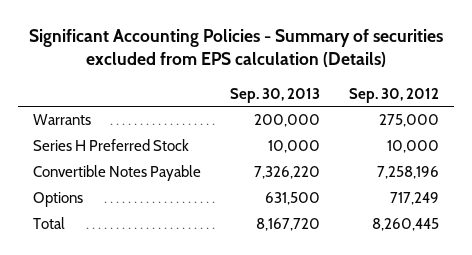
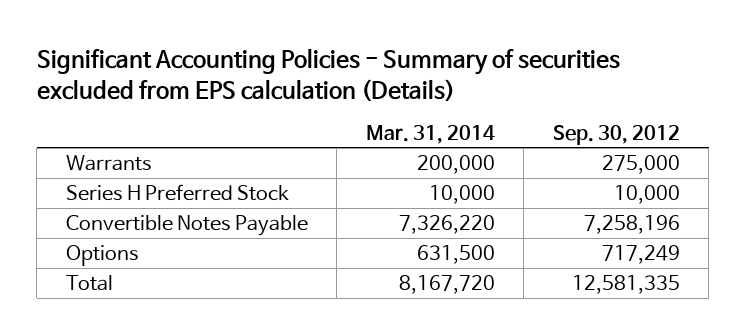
- | Sep. 30, 2013 | Sep. 30, 2012
+ | Mar. 31, 2014 | Sep. 30, 2012
- Total | 8,167,720 | 8,260,445
+ Total | 8,167,720 | 12,581,335

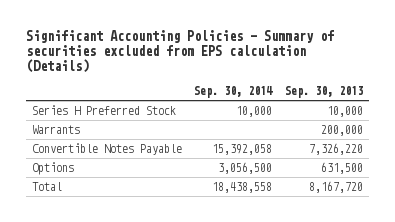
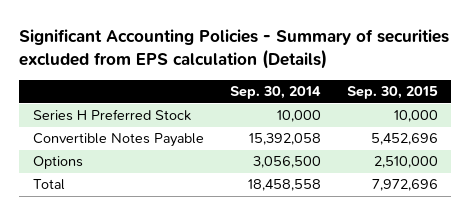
- | Sep. 30, 2014 | Sep. 30, 2013
+ | Sep. 30, 2014 | Sep. 30, 2015
- Warrants | | 200,000
- Total | 18,438,558 | 8,167,720
+ Total | 18,458,558 | 7,972,696

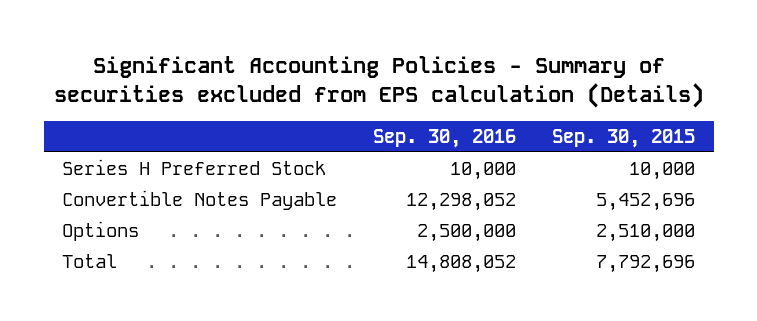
- | Sep. 30, 2014 | Sep. 30, 2015
+ | Sep. 30, 2016 | Sep. 30, 2015
- Total | 18,458,558 | 7,972,696
+ Total | 14,808,052 | 7,792,696

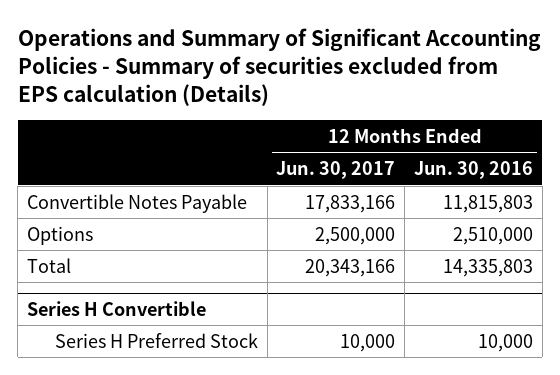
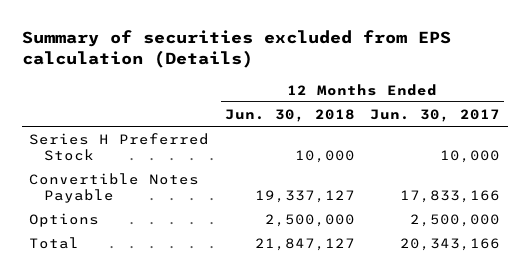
- Operations and Summary of Significant Accounting Policies - Summary of securities excluded from EPS calculation (Details)
+ Summary of securities excluded from EPS calculation (Details)
- | 12 Months Ended Jun. 30, 2017 | 12 Months Ended Jun. 30, 2016
+ | 12 Months Ended Jun. 30, 2018 | 12 Months Ended Jun. 30, 2017
+ Series H Preferred Stock | 10,000 | 10,000
- Series H Convertible
- Series H Preferred Stock | 10,000 | 10,000

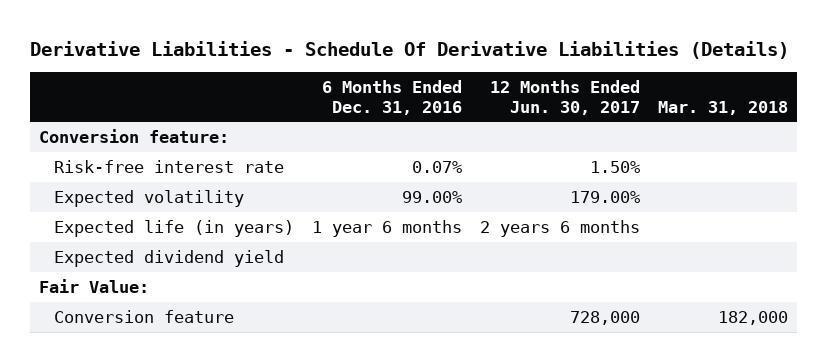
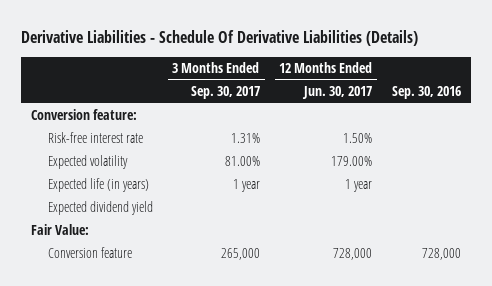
- | 6 Months Ended Dec. 31, 2016 | 12 Months Ended Jun. 30, 2017 | Mar. 31, 2018
+ | 3 Months Ended Sep. 30, 2017 | 12 Months Ended Jun. 30, 2017 | Sep. 30, 2016
- Expected life (in years) | 1 year 6 months | 2 years 6 months |
+ Expected life (in years) | 1 year | 1 year |

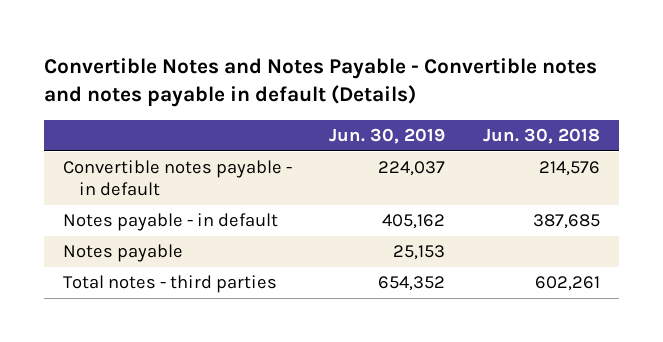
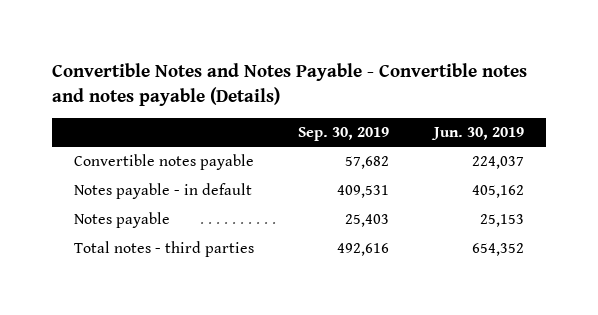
- Convertible Notes and Notes Payable - Convertible notes and notes payable in default (Details)
+ Convertible Notes and Notes Payable - Convertible notes and notes payable (Details)
- | Jun. 30, 2019 | Jun. 30, 2018
+ | Sep. 30, 2019 | Jun. 30, 2019
- Convertible notes payable - in default | 224,037 | 214,576
+ Convertible notes payable | 57,682 | 224,037

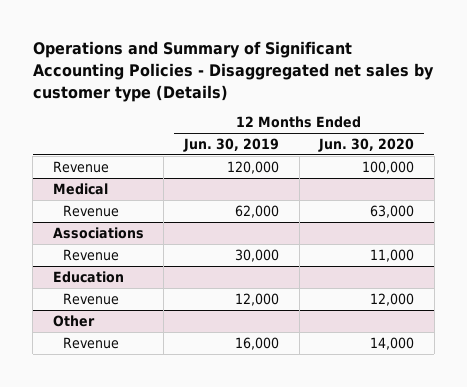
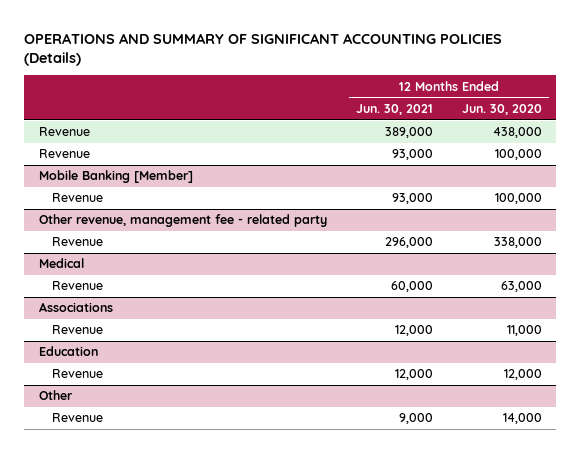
- Operations and Summary of Significant Accounting Policies - Disaggregated net sales by customer type (Details)
+ OPERATIONS AND SUMMARY OF SIGNIFICANT ACCOUNTING POLICIES (Details)
- | 12 Months Ended Jun. 30, 2019 | 12 Months Ended Jun. 30, 2020
+ | 12 Months Ended Jun. 30, 2021 | 12 Months Ended Jun. 30, 2020
+ Revenue | 389,000 | 438,000
+ Mobile Banking [Member]
+ Revenue | 93,000 | 100,000
+ Other revenue, management fee - related party
+ Revenue | 296,000 | 338,000

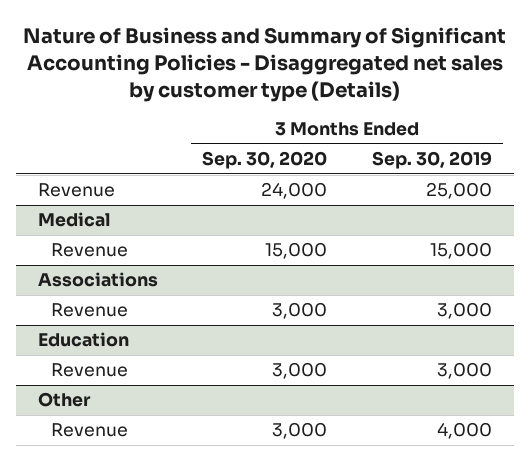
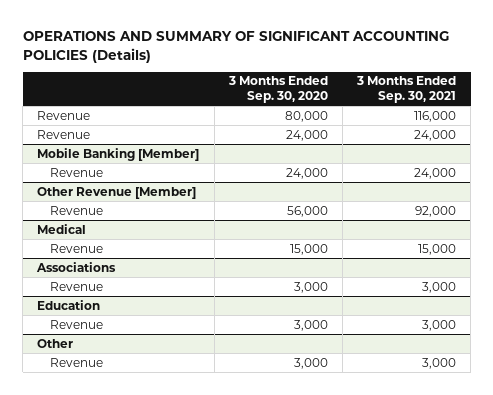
- Nature of Business and Summary of Significant Accounting Policies - Disaggregated net sales by customer type (Details)
+ OPERATIONS AND SUMMARY OF SIGNIFICANT ACCOUNTING POLICIES (Details)
- | 3 Months Ended Sep. 30, 2020 | 3 Months Ended Sep. 30, 2019
+ | 3 Months Ended Sep. 30, 2020 | 3 Months Ended Sep. 30, 2021
+ Revenue | 80,000 | 116,000
+ Mobile Banking [Member]
+ Revenue | 24,000 | 24,000
+ Other Revenue [Member]
+ Revenue | 56,000 | 92,000

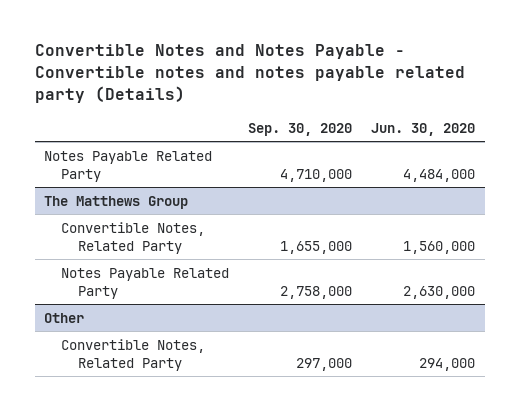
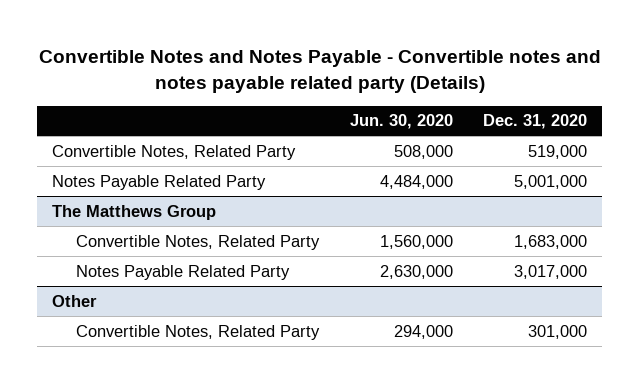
- | Sep. 30, 2020 | Jun. 30, 2020
+ | Jun. 30, 2020 | Dec. 31, 2020
+ Convertible Notes, Related Party | 508,000 | 519,000

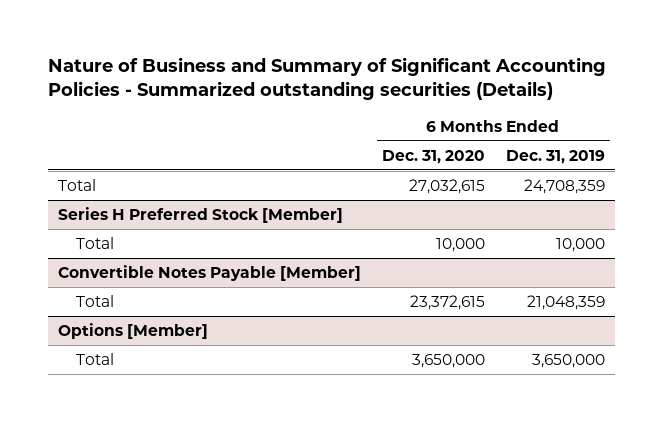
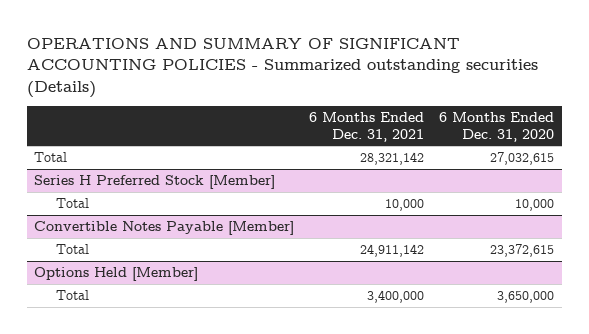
- Nature of Business and Summary of Significant Accounting Policies - Summarized outstanding securities (Details)
+ OPERATIONS AND SUMMARY OF SIGNIFICANT ACCOUNTING POLICIES - Summarized outstanding securities (Details)
- | 6 Months Ended Dec. 31, 2020 | 6 Months Ended Dec. 31, 2019
+ | 6 Months Ended Dec. 31, 2021 | 6 Months Ended Dec. 31, 2020
- Options [Member]
+ Options Held [Member]

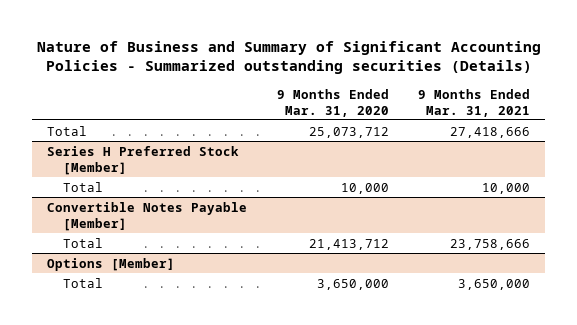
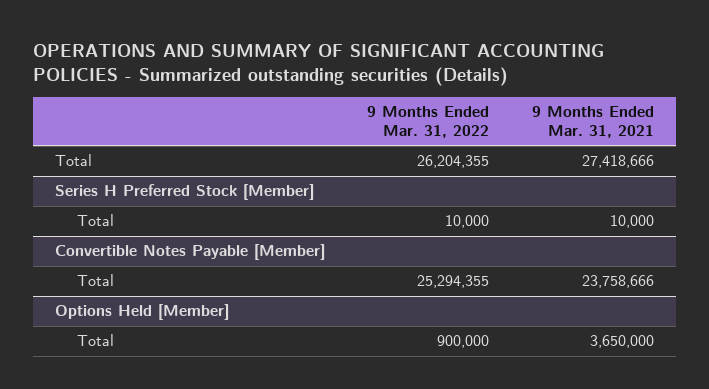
- Nature of Business and Summary of Significant Accounting Policies - Summarized outstanding securities (Details)
+ OPERATIONS AND SUMMARY OF SIGNIFICANT ACCOUNTING POLICIES - Summarized outstanding securities (Details)
- | 9 Months Ended Mar. 31, 2020 | 9 Months Ended Mar. 31, 2021
+ | 9 Months Ended Mar. 31, 2022 | 9 Months Ended Mar. 31, 2021
- Options [Member]
+ Options Held [Member]

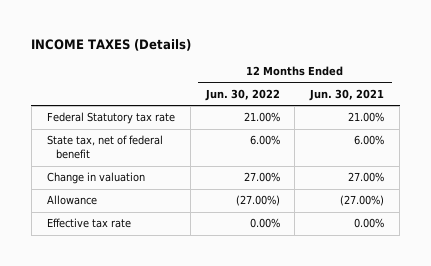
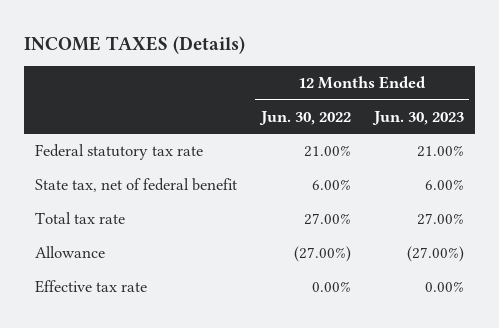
- | 12 Months Ended Jun. 30, 2022 | 12 Months Ended Jun. 30, 2021
+ | 12 Months Ended Jun. 30, 2022 | 12 Months Ended Jun. 30, 2023
- Federal Statutory tax rate | 21.00% | 21.00%
+ Federal statutory tax rate | 21.00% | 21.00%
- Change in valuation | 27.00% | 27.00%
+ Total tax rate | 27.00% | 27.00%

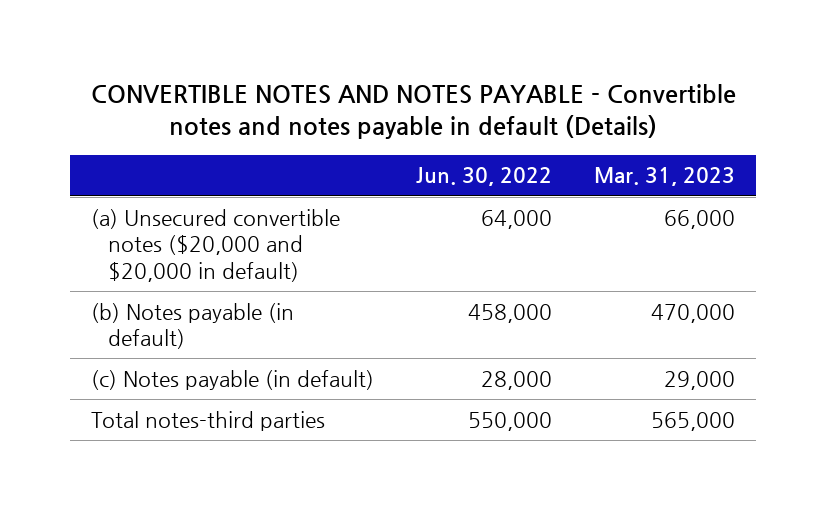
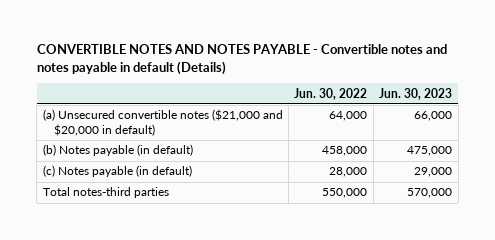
- | Jun. 30, 2022 | Mar. 31, 2023
+ | Jun. 30, 2022 | Jun. 30, 2023
- (a) Unsecured convertible notes ($20,000 and $20,000 in default) | 64,000 | 66,000
+ (a) Unsecured convertible notes ($21,000 and $20,000 in default) | 64,000 | 66,000

